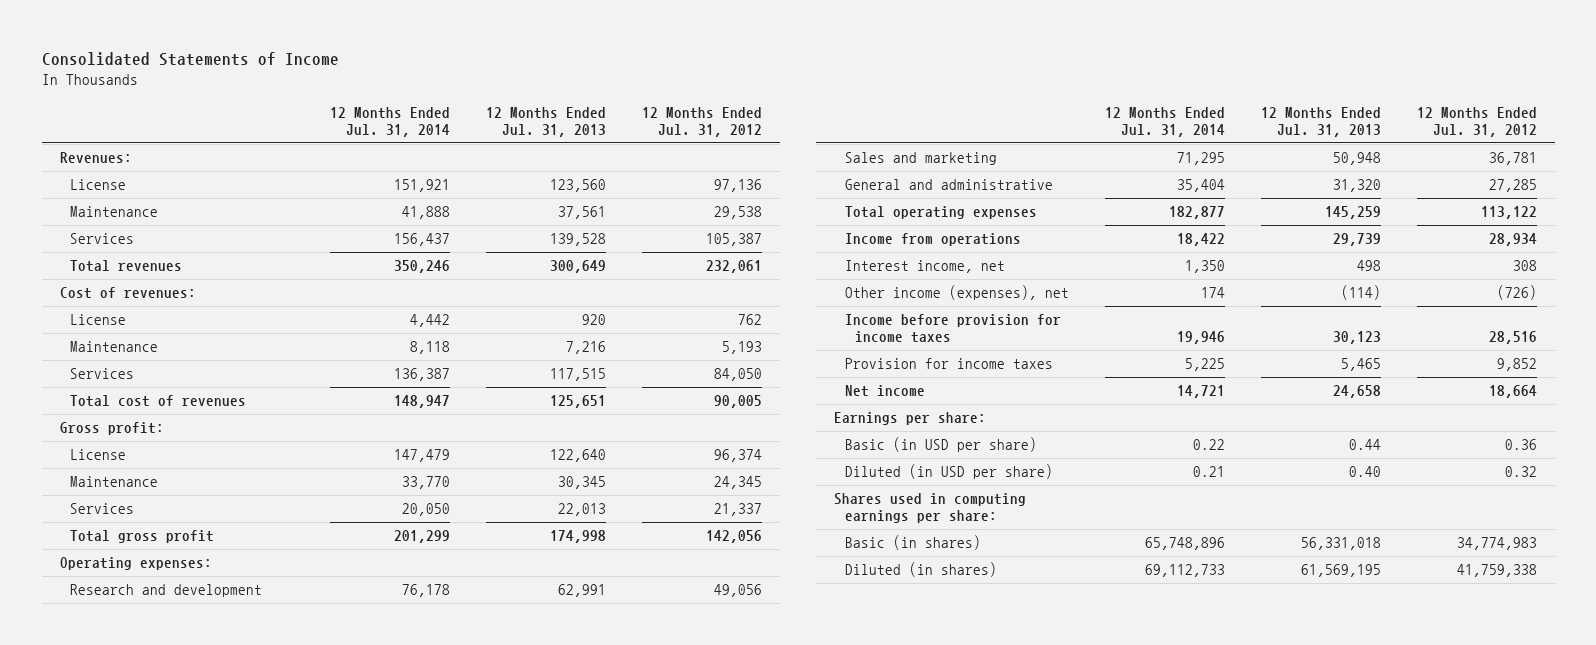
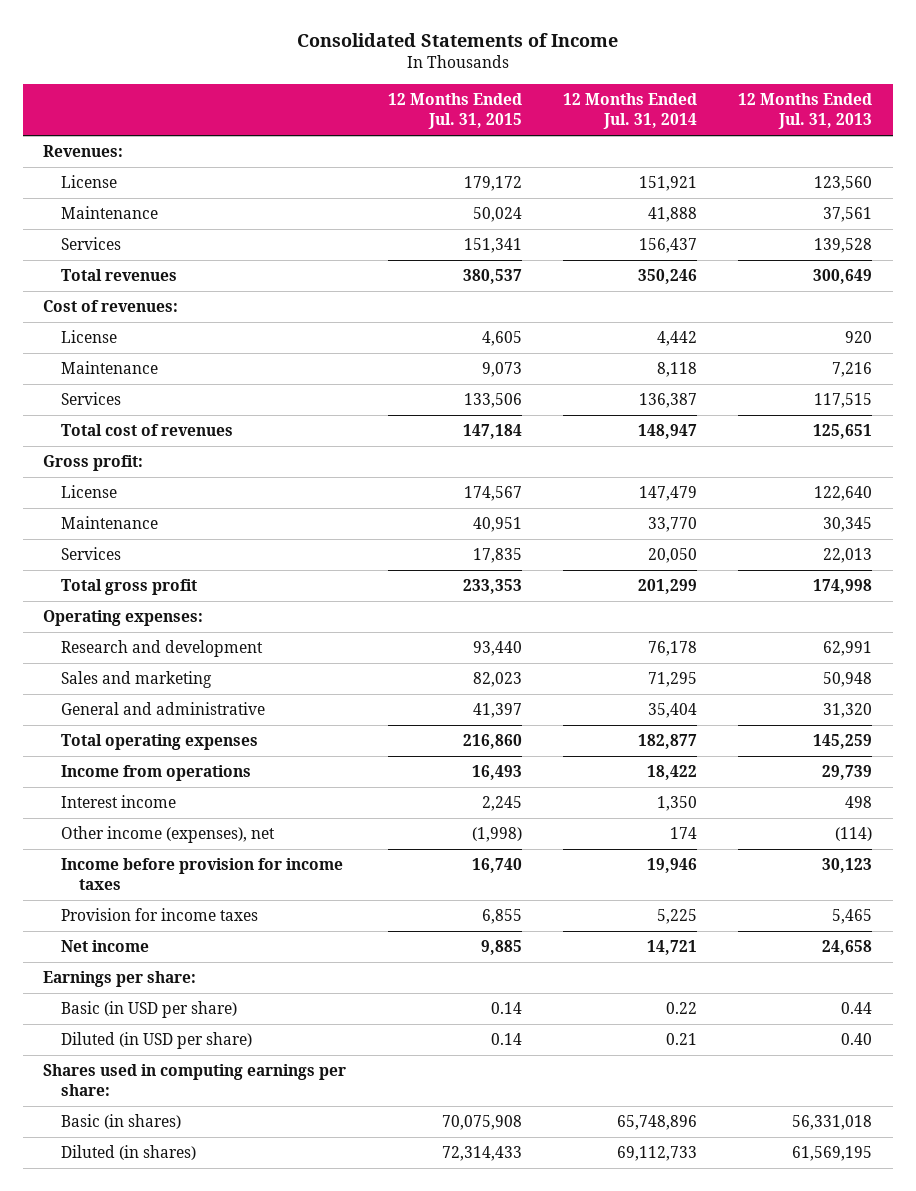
- | 12 Months Ended Jul. 31, 2014 | 12 Months Ended Jul. 31, 2013 | 12 Months Ended Jul. 31, 2012
+ | 12 Months Ended Jul. 31, 2015 | 12 Months Ended Jul. 31, 2014 | 12 Months Ended Jul. 31, 2013
- Interest income, net | 1,350 | 498 | 308
+ Interest income | 2,245 | 1,350 | 498

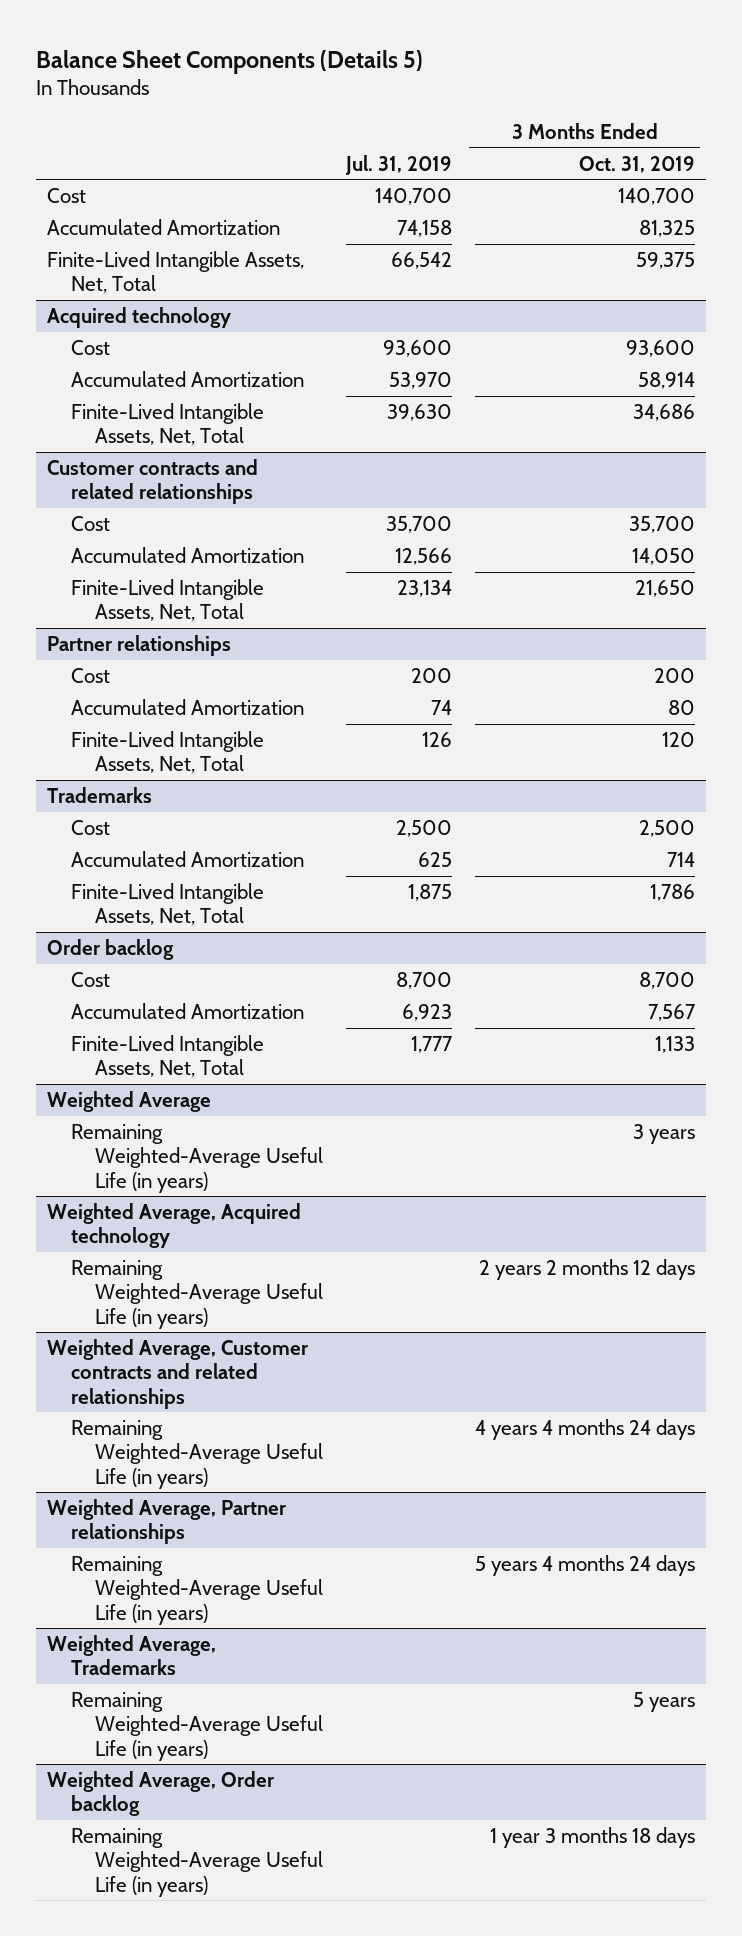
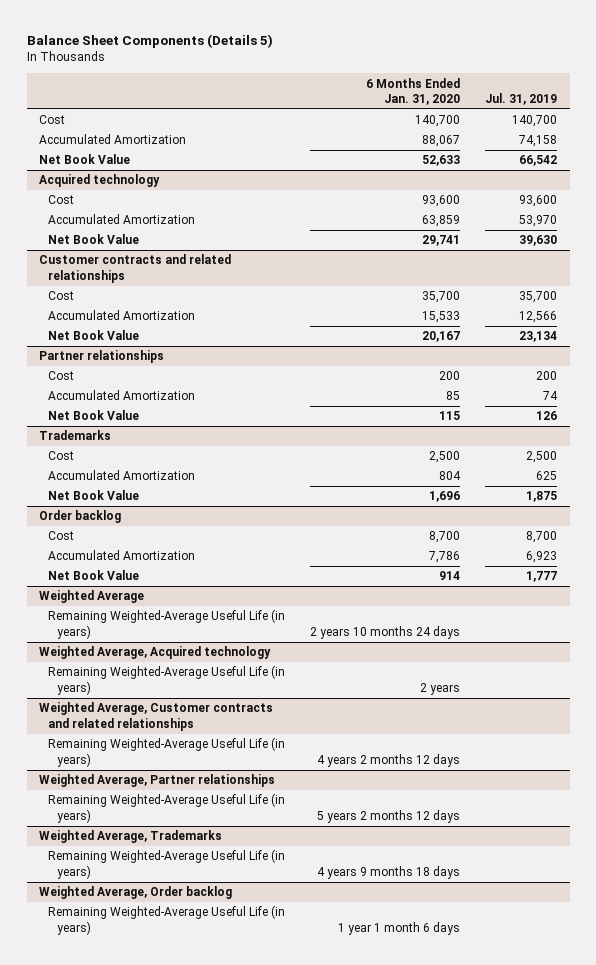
- | Jul. 31, 2019 | 3 Months Ended Oct. 31, 2019
+ | 6 Months Ended Jan. 31, 2020 | Jul. 31, 2019
- Finite-Lived Intangible Assets, Net, Total | 66,542 | 59,375
+ Net Book Value | 52,633 | 66,542
@ Acquired technology
- Finite-Lived Intangible Assets, Net, Total | 39,630 | 34,686
+ Net Book Value | 29,741 | 39,630
@ Customer contracts and related relationships
- Finite-Lived Intangible Assets, Net, Total | 23,134 | 21,650
+ Net Book Value | 20,167 | 23,134
@ Partner relationships
- Finite-Lived Intangible Assets, Net, Total | 126 | 120
+ Net Book Value | 115 | 126
@ Trademarks
- Finite-Lived Intangible Assets, Net, Total | 1,875 | 1,786
+ Net Book Value | 1,696 | 1,875
@ Order backlog
- Finite-Lived Intangible Assets, Net, Total | 1,777 | 1,133
+ Net Book Value | 914 | 1,777

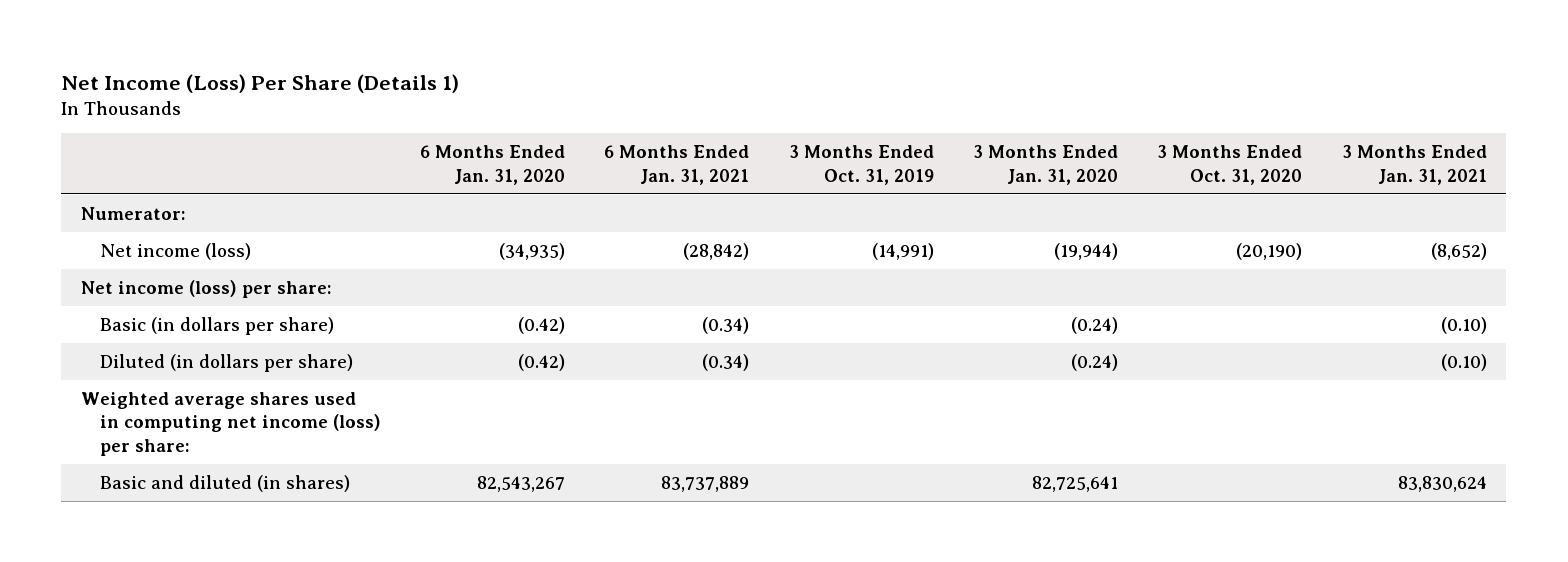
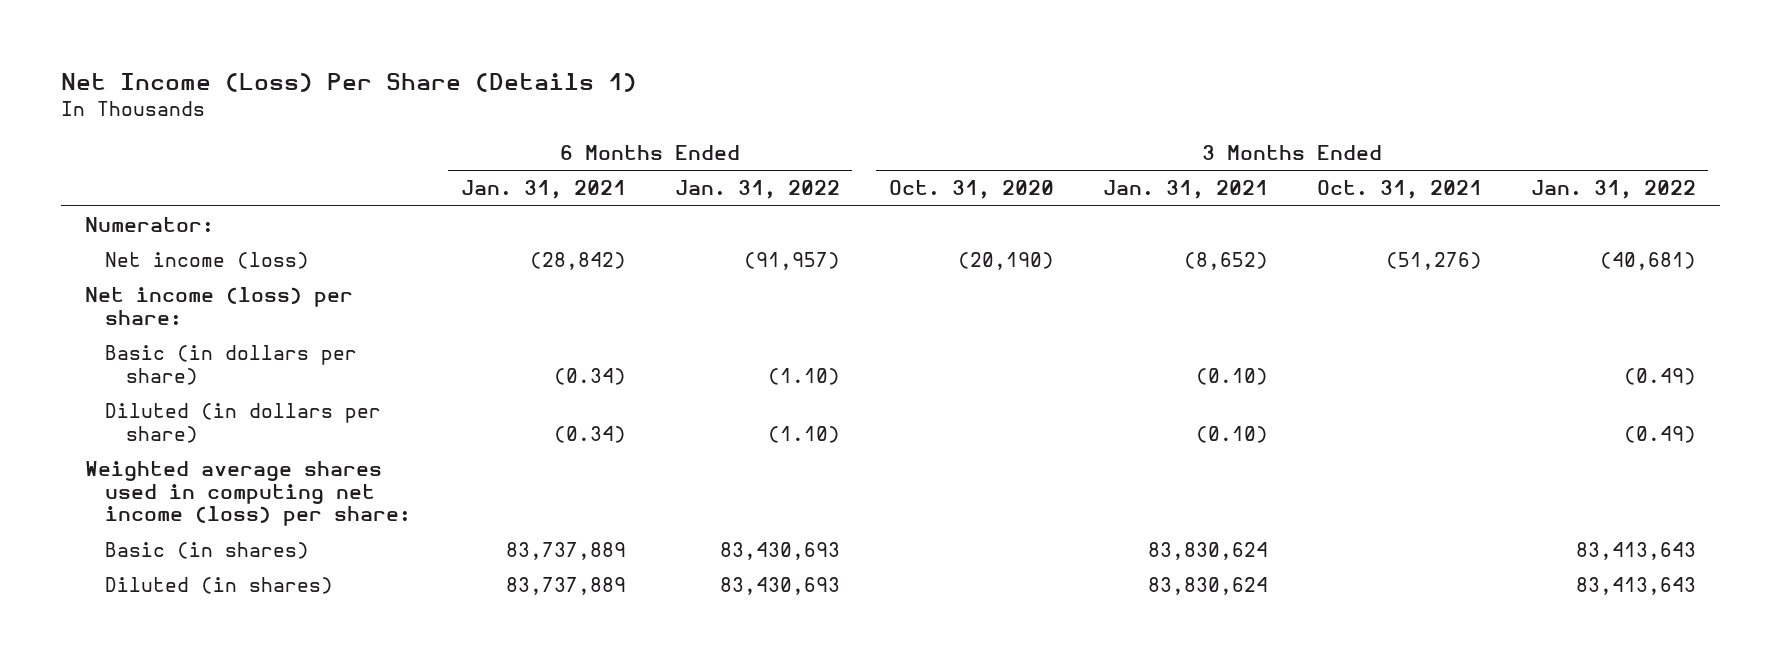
- | 6 Months Ended Jan. 31, 2020 | 6 Months Ended Jan. 31, 2021 | 3 Months Ended Oct. 31, 2019 | 3 Months Ended Jan. 31, 2020 | 3 Months Ended Oct. 31, 2020 | 3 Months Ended Jan. 31, 2021
+ | 6 Months Ended Jan. 31, 2021 | 6 Months Ended Jan. 31, 2022 | 3 Months Ended Oct. 31, 2020 | 3 Months Ended Jan. 31, 2021 | 3 Months Ended Oct. 31, 2021 | 3 Months Ended Jan. 31, 2022
- Basic and diluted (in shares) | 82,543,267 | 83,737,889 | | 82,725,641 | | 83,830,624
+ Basic (in shares) | 83,737,889 | 83,430,693 | | 83,830,624 | | 83,413,643
+ Diluted (in shares) | 83,737,889 | 83,430,693 | | 83,830,624 | | 83,413,643

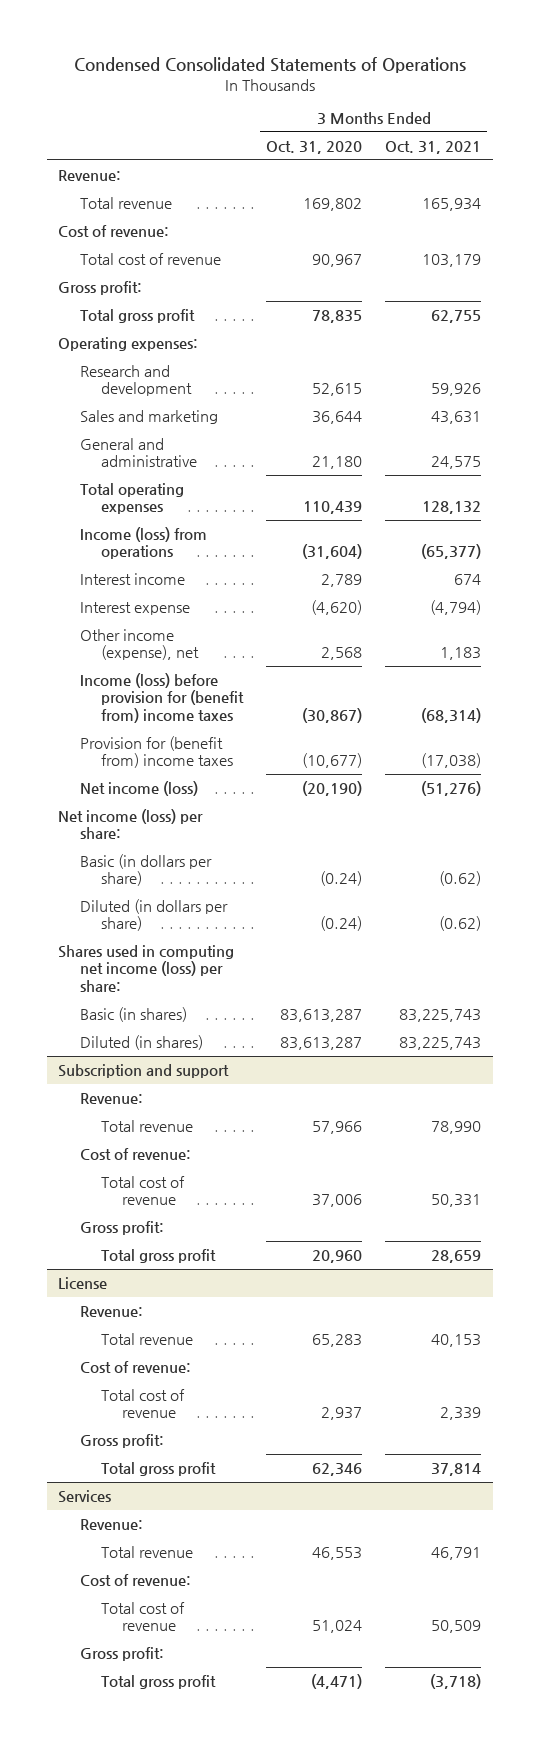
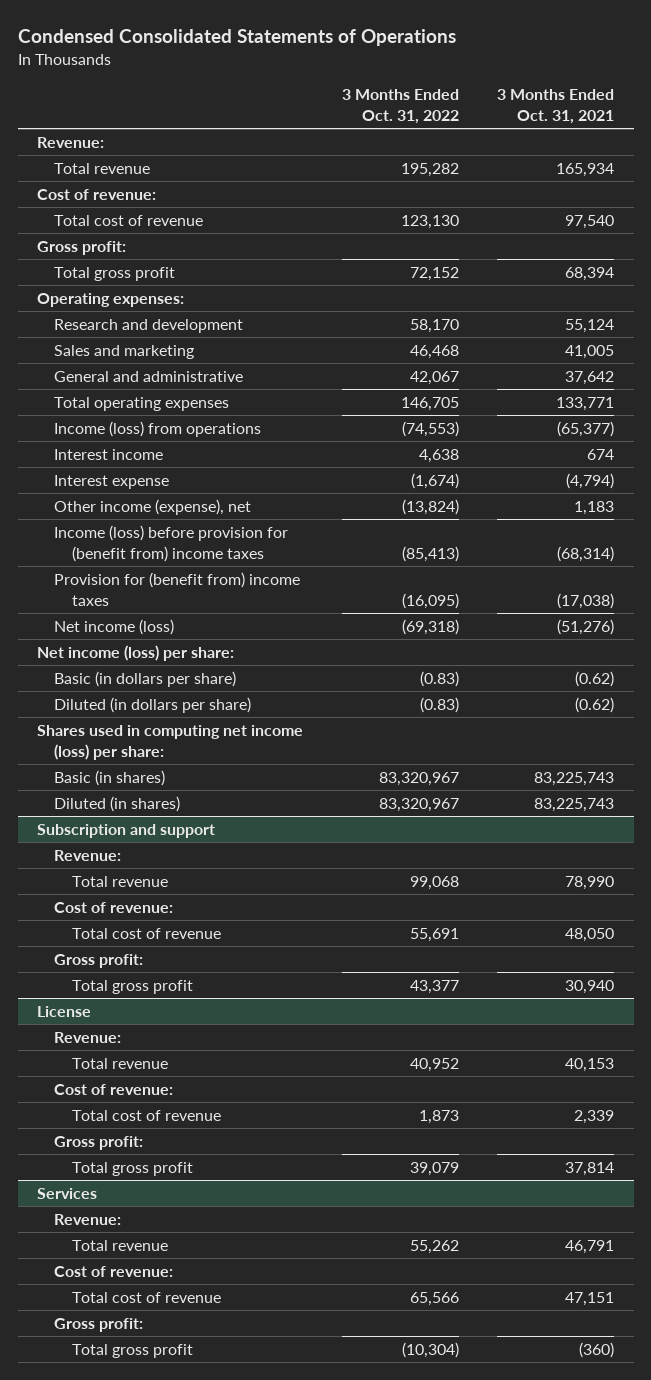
- | 3 Months Ended Oct. 31, 2020 | 3 Months Ended Oct. 31, 2021
+ | 3 Months Ended Oct. 31, 2022 | 3 Months Ended Oct. 31, 2021
- Total cost of revenue | 90,967 | 103,179
+ Total cost of revenue | 123,130 | 97,540
- Total gross profit | 78,835 | 62,755
+ Total gross profit | 72,152 | 68,394
- Research and development | 52,615 | 59,926
- Sales and marketing | 36,644 | 43,631
- General and administrative | 21,180 | 24,575
- Total operating expenses | 110,439 | 128,132
+ Research and development | 58,170 | 55,124
+ Sales and marketing | 46,468 | 41,005
+ General and administrative | 42,067 | 37,642
+ Total operating expenses | 146,705 | 133,771
@ Subscription and support
- Total cost of revenue | 37,006 | 50,331
+ Total cost of revenue | 55,691 | 48,050
- Total gross profit | 20,960 | 28,659
+ Total gross profit | 43,377 | 30,940
@ Services
- Total cost of revenue | 51,024 | 50,509
+ Total cost of revenue | 65,566 | 47,151
- Total gross profit | (4,471) | (3,718)
+ Total gross profit | (10,304) | (360)

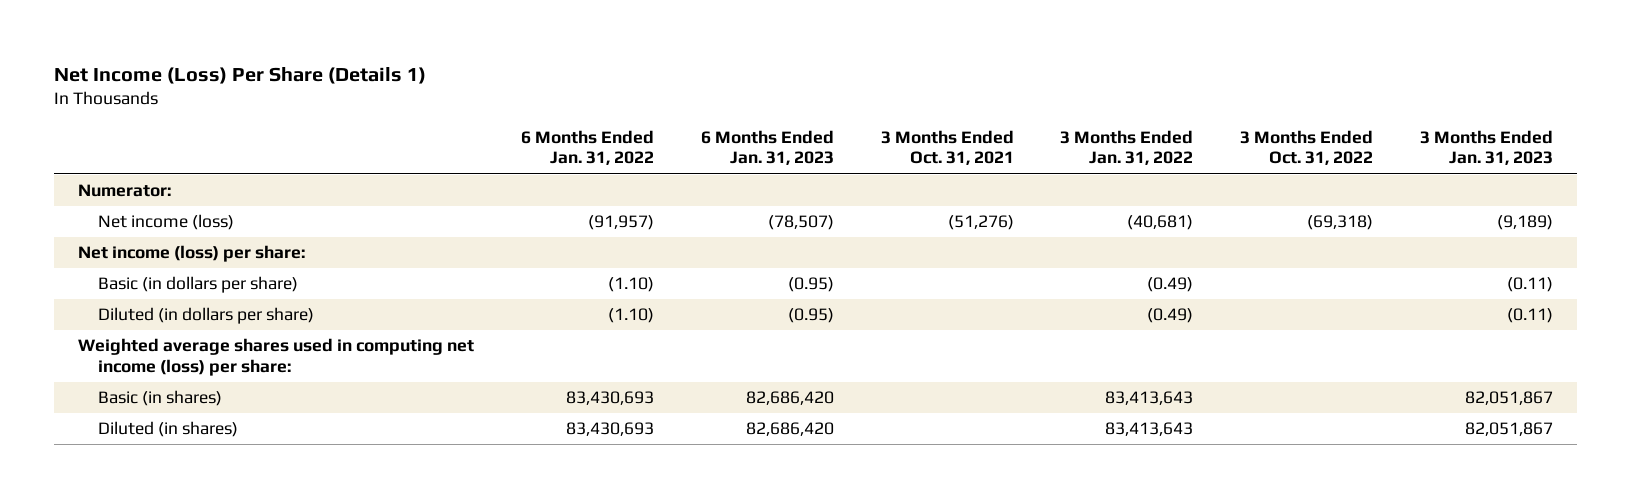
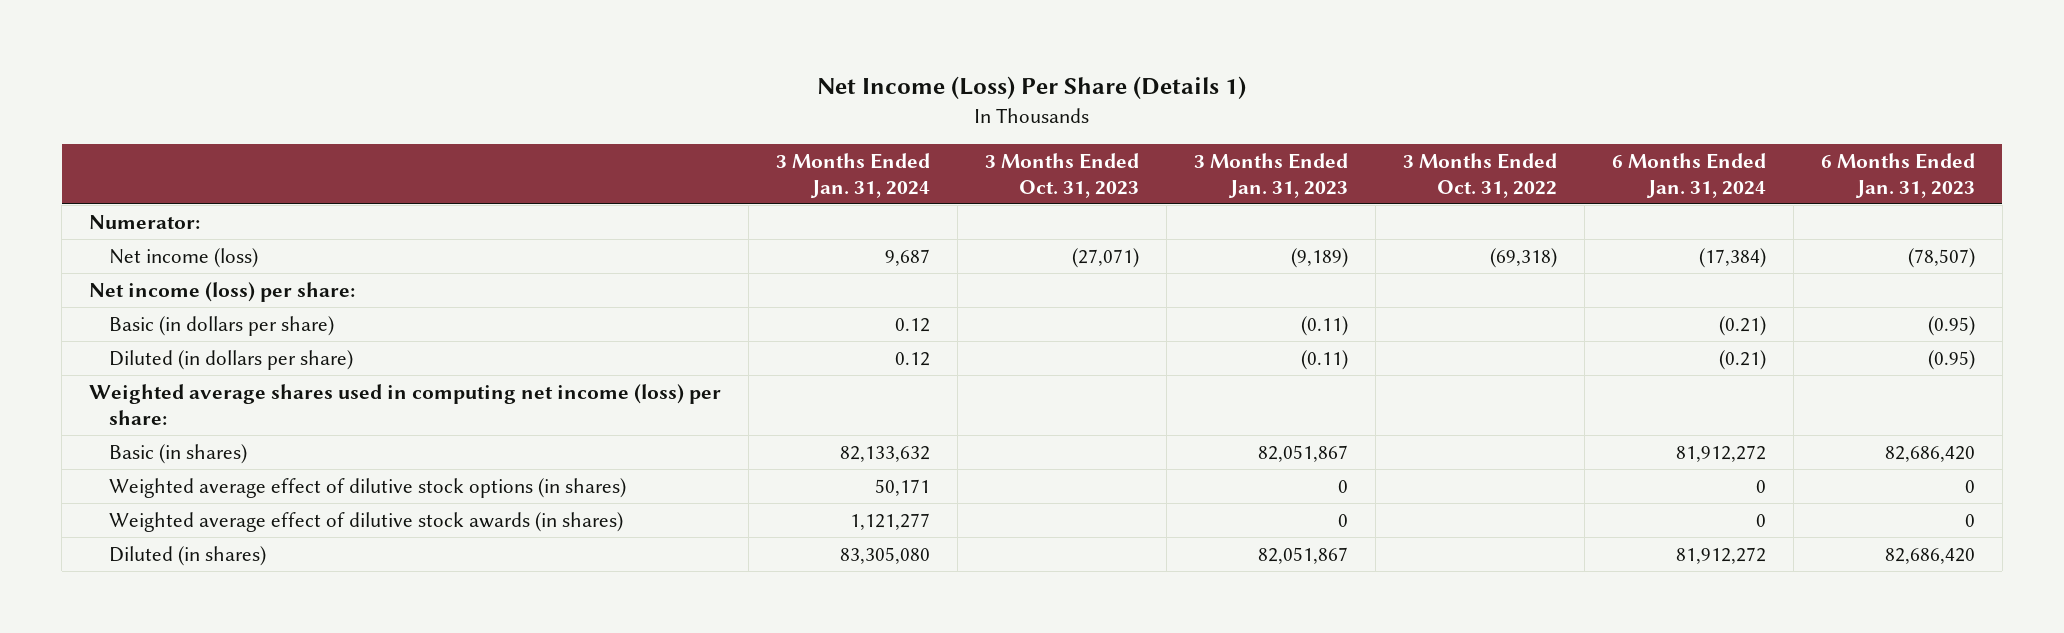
- | 6 Months Ended Jan. 31, 2022 | 6 Months Ended Jan. 31, 2023 | 3 Months Ended Oct. 31, 2021 | 3 Months Ended Jan. 31, 2022 | 3 Months Ended Oct. 31, 2022 | 3 Months Ended Jan. 31, 2023
+ | 3 Months Ended Jan. 31, 2024 | 3 Months Ended Oct. 31, 2023 | 3 Months Ended Jan. 31, 2023 | 3 Months Ended Oct. 31, 2022 | 6 Months Ended Jan. 31, 2024 | 6 Months Ended Jan. 31, 2023
+ Weighted average effect of dilutive stock options (in shares) | 50,171 | | 0 | | 0 | 0
+ Weighted average effect of dilutive stock awards (in shares) | 1,121,277 | | 0 | | 0 | 0

